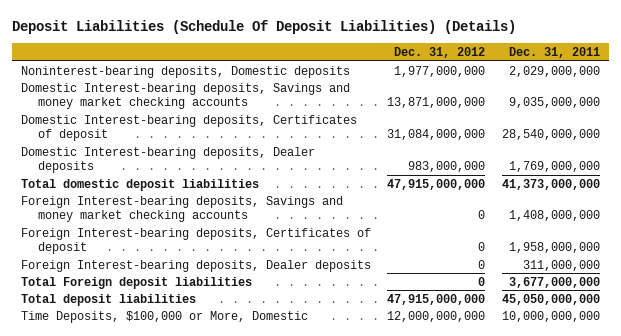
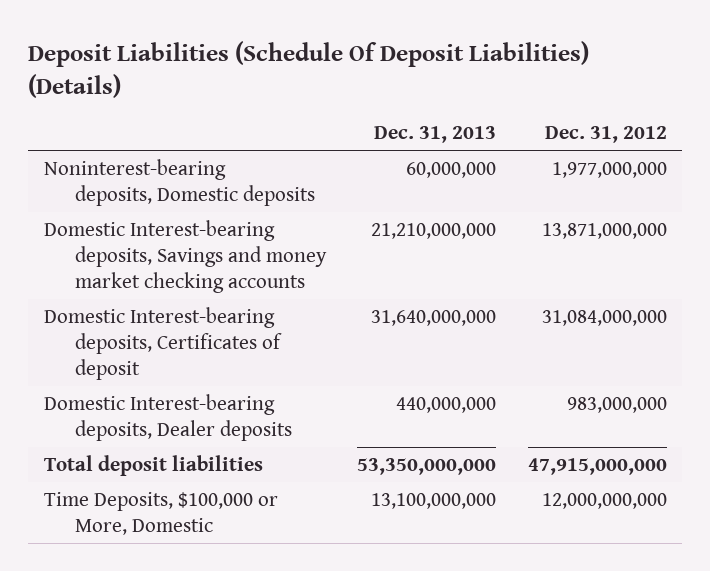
- | Dec. 31, 2012 | Dec. 31, 2011
+ | Dec. 31, 2013 | Dec. 31, 2012
- Total domestic deposit liabilities | 47,915,000,000 | 41,373,000,000
- Foreign Interest-bearing deposits, Savings and money market checking accounts | 0 | 1,408,000,000
- Foreign Interest-bearing deposits, Certificates of deposit | 0 | 1,958,000,000
- Foreign Interest-bearing deposits, Dealer deposits | 0 | 311,000,000
- Total Foreign deposit liabilities | 0 | 3,677,000,000

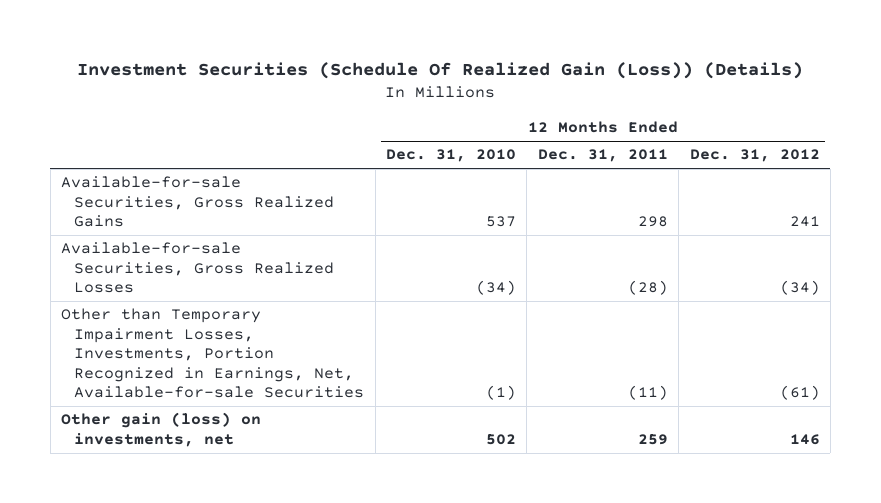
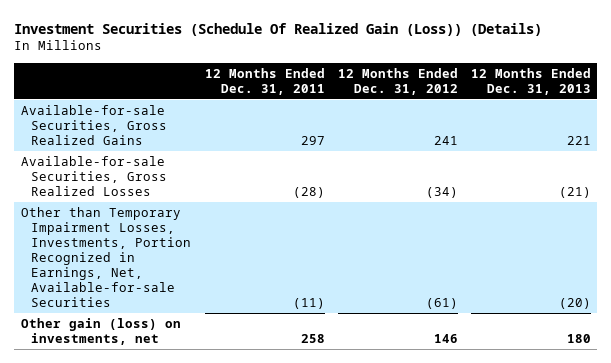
- | 12 Months Ended Dec. 31, 2010 | 12 Months Ended Dec. 31, 2011 | 12 Months Ended Dec. 31, 2012
+ | 12 Months Ended Dec. 31, 2011 | 12 Months Ended Dec. 31, 2012 | 12 Months Ended Dec. 31, 2013
- Available-for-sale Securities, Gross Realized Gains | 537 | 298 | 241
+ Available-for-sale Securities, Gross Realized Gains | 297 | 241 | 221
- Other gain (loss) on investments, net | 502 | 259 | 146
+ Other gain (loss) on investments, net | 258 | 146 | 180

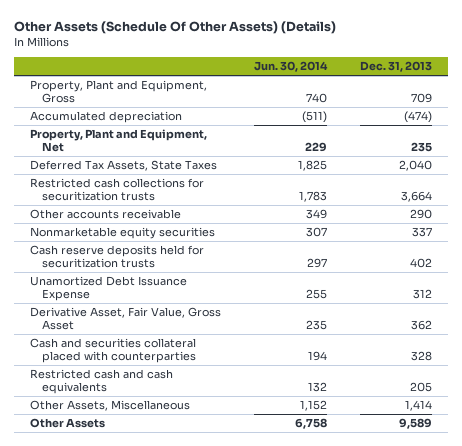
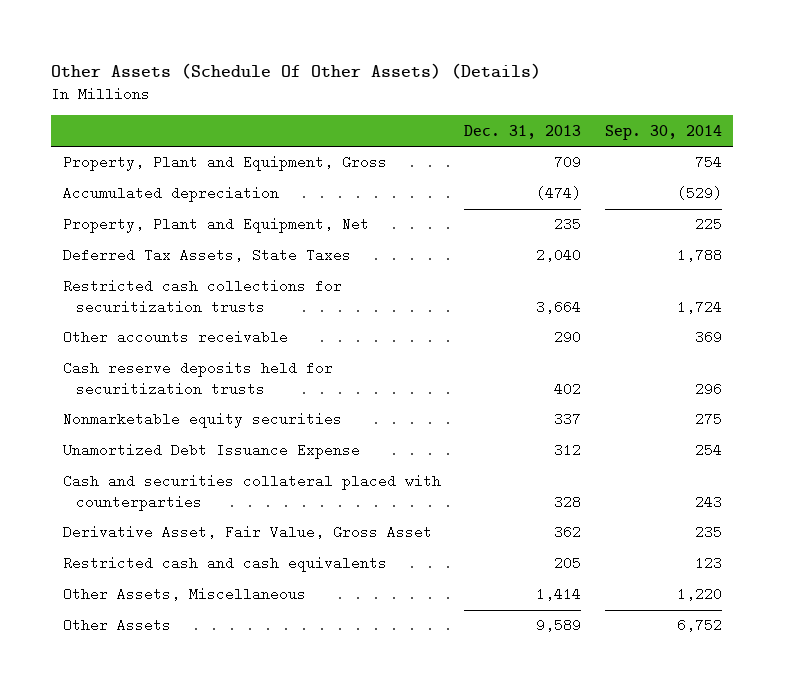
- | Jun. 30, 2014 | Dec. 31, 2013
+ | Dec. 31, 2013 | Sep. 30, 2014
moved down: Nonmarketable equity securities | 337 | 275
moved down: Derivative Asset, Fair Value, Gross Asset | 362 | 235

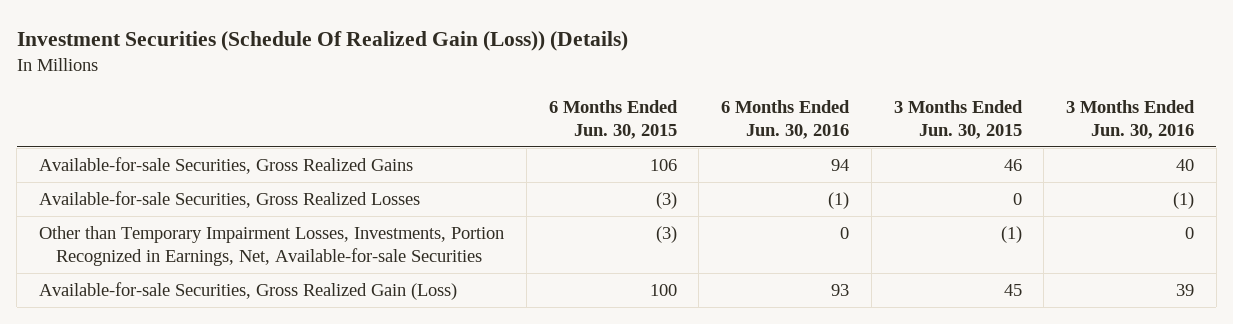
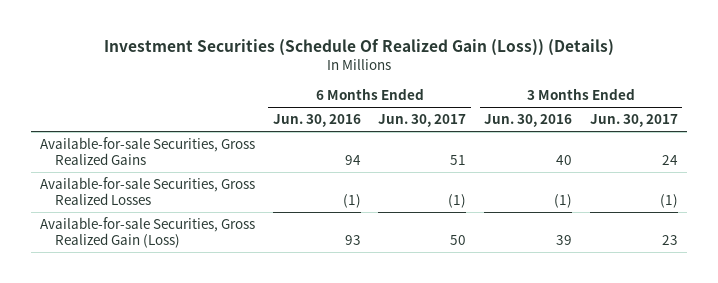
- | 6 Months Ended Jun. 30, 2015 | 6 Months Ended Jun. 30, 2016 | 3 Months Ended Jun. 30, 2015 | 3 Months Ended Jun. 30, 2016
+ | 6 Months Ended Jun. 30, 2016 | 6 Months Ended Jun. 30, 2017 | 3 Months Ended Jun. 30, 2016 | 3 Months Ended Jun. 30, 2017
- Other than Temporary Impairment Losses, Investments, Portion Recognized in Earnings, Net, Available-for-sale Securities | (3) | 0 | (1) | 0

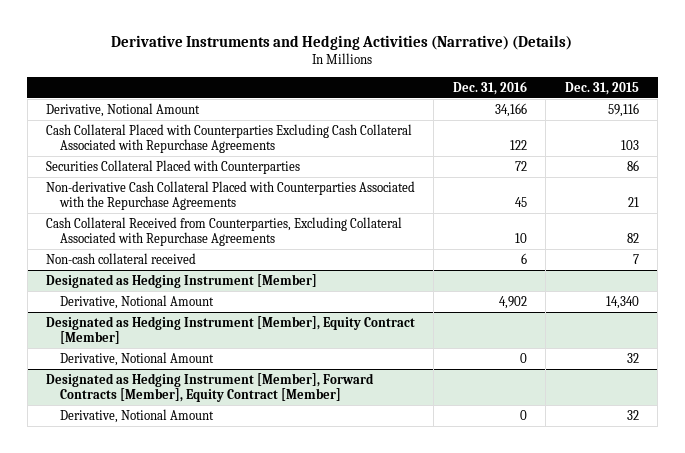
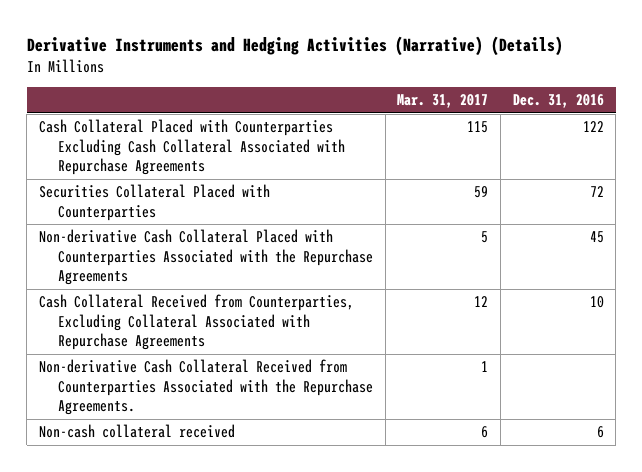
- | Dec. 31, 2016 | Dec. 31, 2015
+ | Mar. 31, 2017 | Dec. 31, 2016
- Derivative, Notional Amount | 34,166 | 59,116
+ Non-derivative Cash Collateral Received from Counterparties Associated with the Repurchase Agreements. | 1 |
- Designated as Hedging Instrument [Member]
- Derivative, Notional Amount | 4,902 | 14,340
- Designated as Hedging Instrument [Member], Equity Contract [Member]
- Derivative, Notional Amount | 0 | 32
- Designated as Hedging Instrument [Member], Forward Contracts [Member], Equity Contract [Member]
- Derivative, Notional Amount | 0 | 32

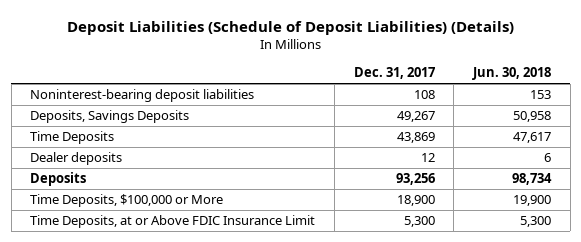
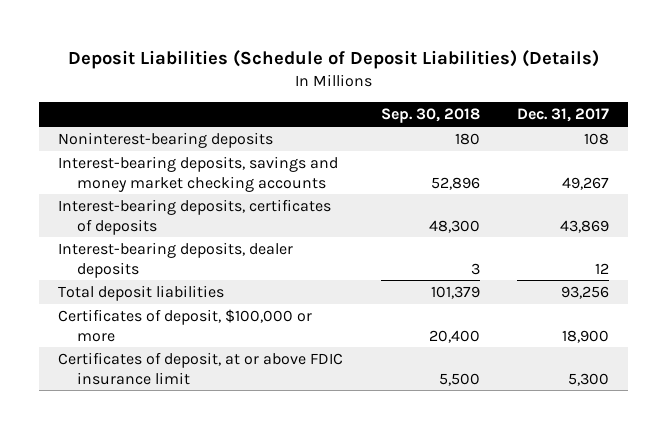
- | Dec. 31, 2017 | Jun. 30, 2018
+ | Sep. 30, 2018 | Dec. 31, 2017
- Noninterest-bearing deposit liabilities | 108 | 153
- Deposits, Savings Deposits | 49,267 | 50,958
- Time Deposits | 43,869 | 47,617
- Dealer deposits | 12 | 6
- Deposits | 93,256 | 98,734
- Time Deposits, $100,000 or More | 18,900 | 19,900
- Time Deposits, at or Above FDIC Insurance Limit | 5,300 | 5,300
+ Noninterest-bearing deposits | 180 | 108
+ Interest-bearing deposits, savings and money market checking accounts | 52,896 | 49,267
+ Interest-bearing deposits, certificates of deposits | 48,300 | 43,869
+ Interest-bearing deposits, dealer deposits | 3 | 12
+ Total deposit liabilities | 101,379 | 93,256
+ Certificates of deposit, $100,000 or more | 20,400 | 18,900
+ Certificates of deposit, at or above FDIC insurance limit | 5,500 | 5,300

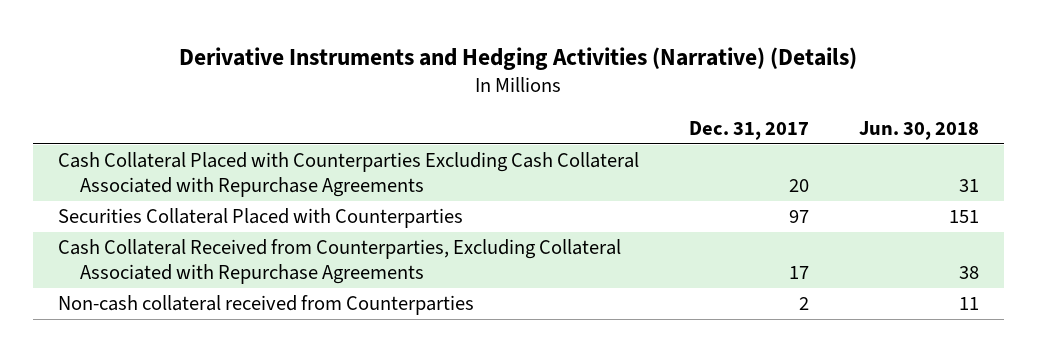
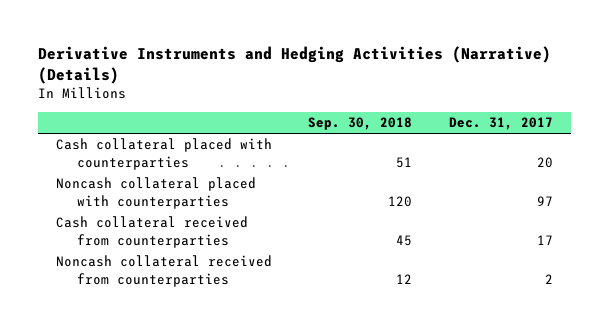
- | Dec. 31, 2017 | Jun. 30, 2018
+ | Sep. 30, 2018 | Dec. 31, 2017
- Cash Collateral Placed with Counterparties Excluding Cash Collateral Associated with Repurchase Agreements | 20 | 31
- Securities Collateral Placed with Counterparties | 97 | 151
- Cash Collateral Received from Counterparties, Excluding Collateral Associated with Repurchase Agreements | 17 | 38
- Non-cash collateral received from Counterparties | 2 | 11
+ Cash collateral placed with counterparties | 51 | 20
+ Noncash collateral placed with counterparties | 120 | 97
+ Cash collateral received from counterparties | 45 | 17
+ Noncash collateral received from counterparties | 12 | 2

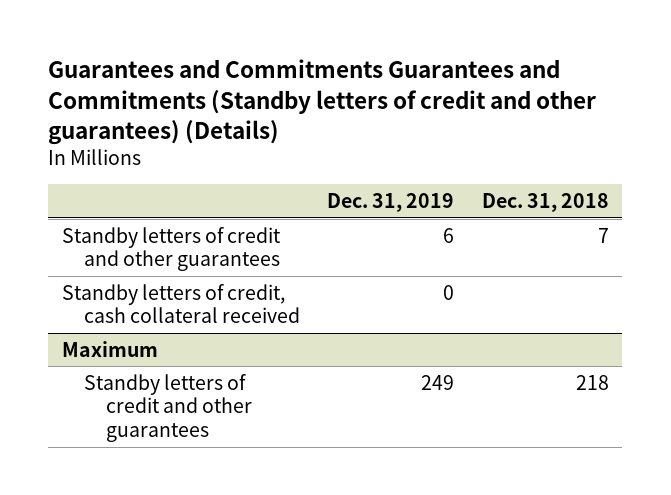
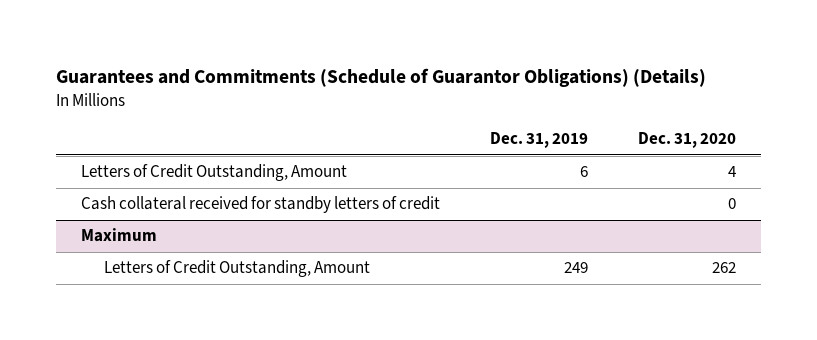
- Guarantees and Commitments Guarantees and Commitments (Standby letters of credit and other guarantees) (Details)
+ Guarantees and Commitments (Schedule of Guarantor Obligations) (Details)
- | Dec. 31, 2019 | Dec. 31, 2018
+ | Dec. 31, 2019 | Dec. 31, 2020
- Standby letters of credit and other guarantees | 6 | 7
- Standby letters of credit, cash collateral received | 0 |
+ Letters of Credit Outstanding, Amount | 6 | 4
+ Cash collateral received for standby letters of credit | | 0
@ Maximum
- Standby letters of credit and other guarantees | 249 | 218
+ Letters of Credit Outstanding, Amount | 249 | 262

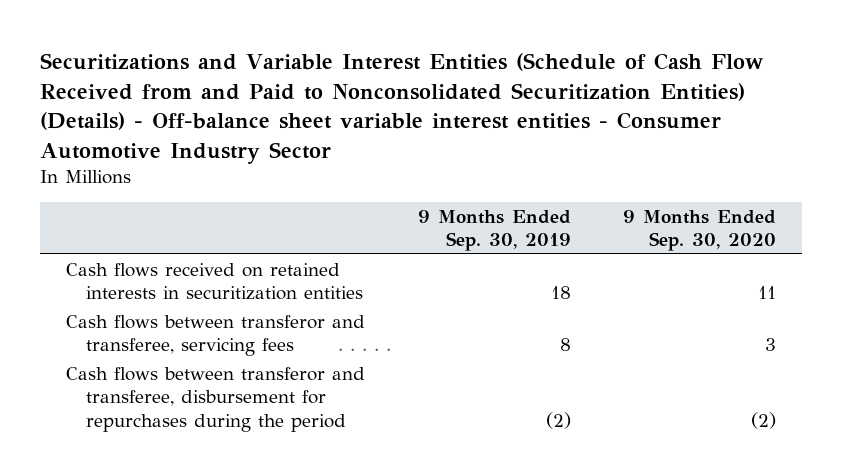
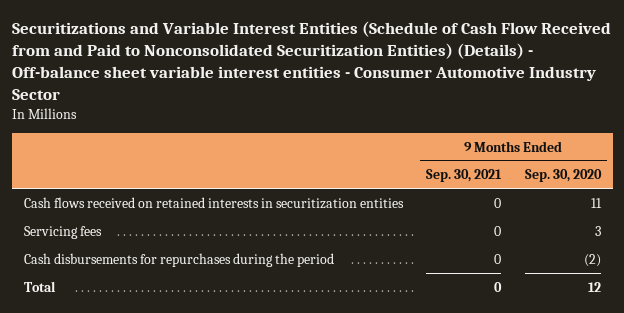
- | 9 Months Ended Sep. 30, 2019 | 9 Months Ended Sep. 30, 2020
+ | 9 Months Ended Sep. 30, 2021 | 9 Months Ended Sep. 30, 2020
- Cash flows between transferor and transferee, servicing fees | 8 | 3
- Cash flows between transferor and transferee, disbursement for repurchases during the period | (2) | (2)
+ Servicing fees | 0 | 3
+ Cash disbursements for repurchases during the period | 0 | (2)
+ Total | 0 | 12

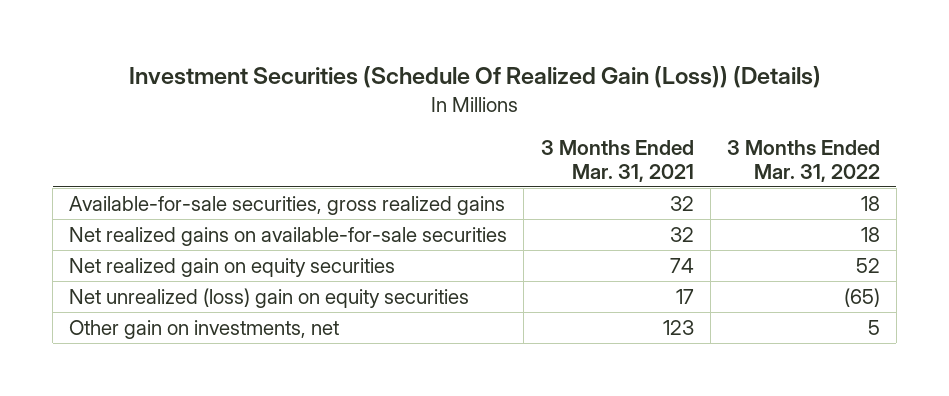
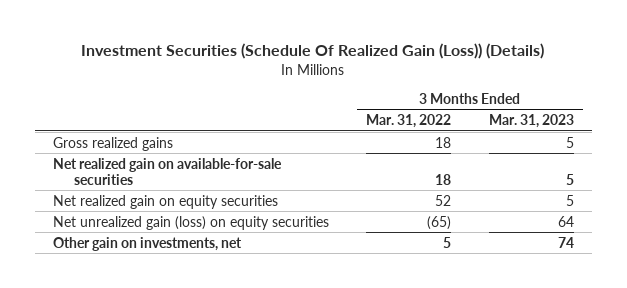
- | 3 Months Ended Mar. 31, 2021 | 3 Months Ended Mar. 31, 2022
+ | 3 Months Ended Mar. 31, 2022 | 3 Months Ended Mar. 31, 2023
- Available-for-sale securities, gross realized gains | 32 | 18
- Net realized gains on available-for-sale securities | 32 | 18
+ Gross realized gains | 18 | 5
+ Net realized gain on available-for-sale securities | 18 | 5
- Net unrealized (loss) gain on equity securities | 17 | (65)
+ Net unrealized gain (loss) on equity securities | (65) | 64

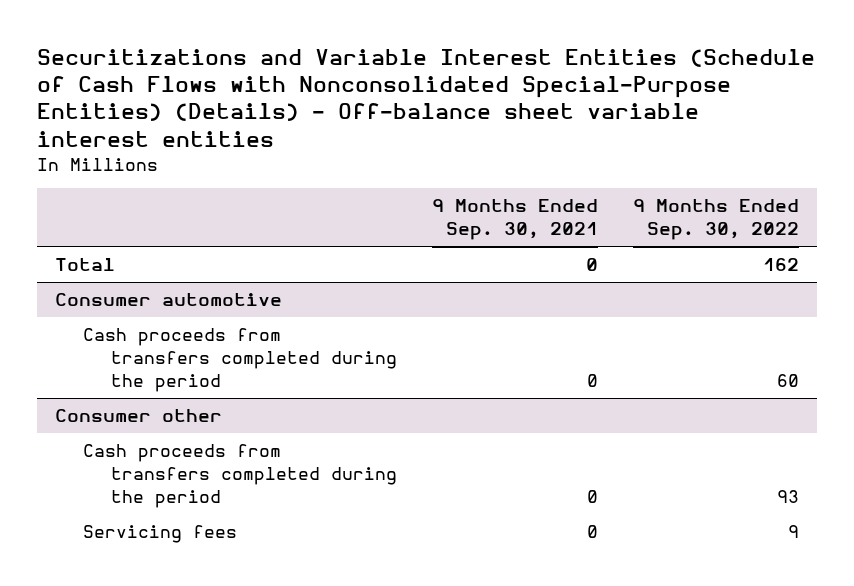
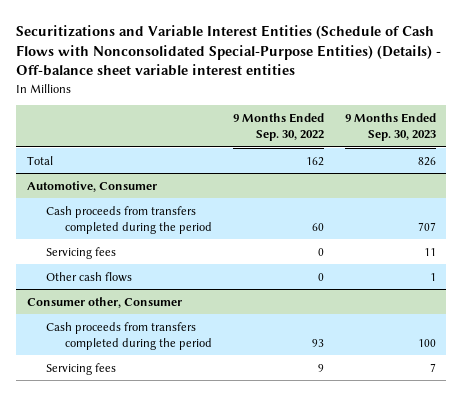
- | 9 Months Ended Sep. 30, 2021 | 9 Months Ended Sep. 30, 2022
+ | 9 Months Ended Sep. 30, 2022 | 9 Months Ended Sep. 30, 2023
- Consumer automotive
+ Automotive, Consumer
- Consumer other
+ Servicing fees | 0 | 11
+ Other cash flows | 0 | 1
+ Consumer other, Consumer

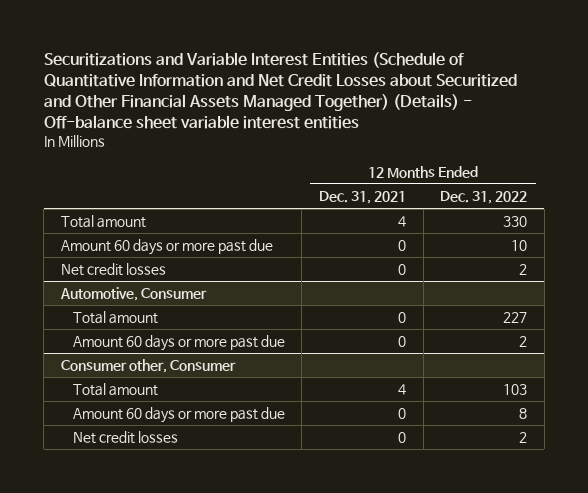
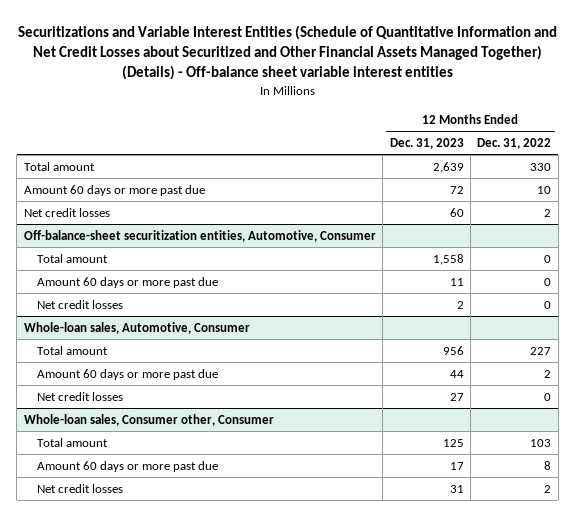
- | 12 Months Ended Dec. 31, 2021 | 12 Months Ended Dec. 31, 2022
+ | 12 Months Ended Dec. 31, 2023 | 12 Months Ended Dec. 31, 2022
- Automotive, Consumer
+ Off-balance-sheet securitization entities, Automotive, Consumer
+ Total amount | 1,558 | 0
+ Amount 60 days or more past due | 11 | 0
+ Net credit losses | 2 | 0
+ Whole-loan sales, Automotive, Consumer
- Consumer other, Consumer
+ Net credit losses | 27 | 0
+ Whole-loan sales, Consumer other, Consumer

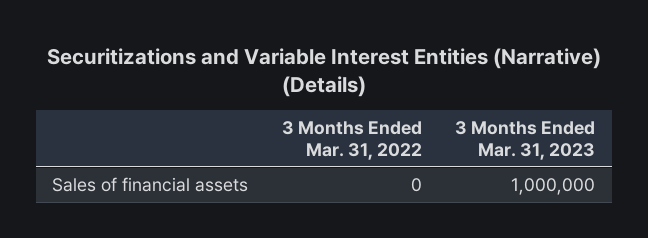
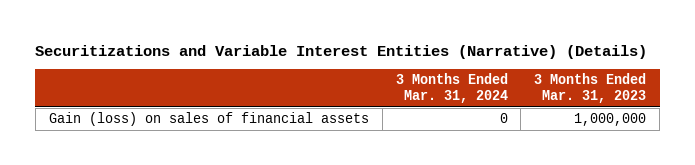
- | 3 Months Ended Mar. 31, 2022 | 3 Months Ended Mar. 31, 2023
+ | 3 Months Ended Mar. 31, 2024 | 3 Months Ended Mar. 31, 2023
- Sales of financial assets | 0 | 1,000,000
+ Gain (loss) on sales of financial assets | 0 | 1,000,000

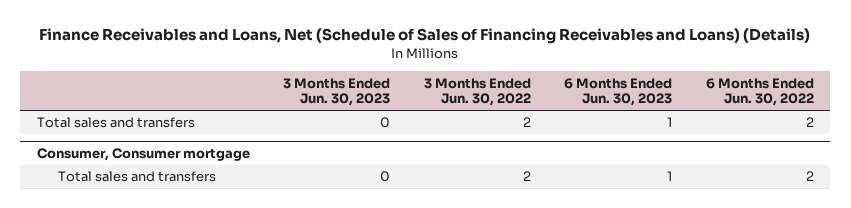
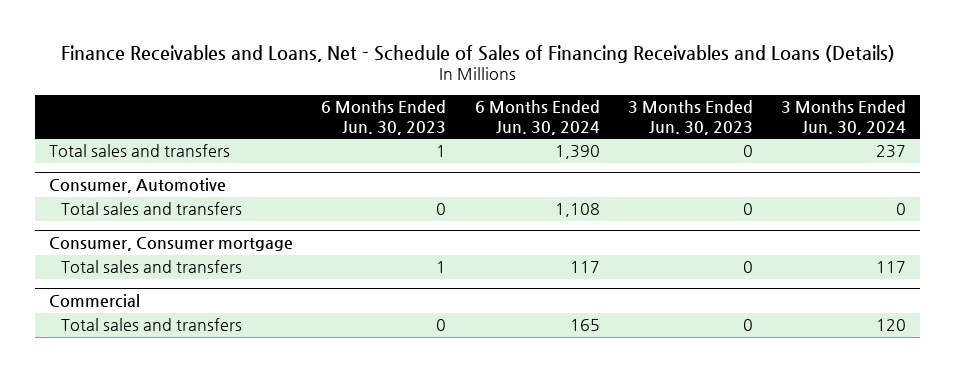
- Finance Receivables and Loans, Net (Schedule of Sales of Financing Receivables and Loans) (Details)
+ Finance Receivables and Loans, Net - Schedule of Sales of Financing Receivables and Loans (Details)
- | 3 Months Ended Jun. 30, 2023 | 3 Months Ended Jun. 30, 2022 | 6 Months Ended Jun. 30, 2023 | 6 Months Ended Jun. 30, 2022
+ | 6 Months Ended Jun. 30, 2023 | 6 Months Ended Jun. 30, 2024 | 3 Months Ended Jun. 30, 2023 | 3 Months Ended Jun. 30, 2024
+ Consumer, Automotive
+ Total sales and transfers | 0 | 1,108 | 0 | 0
+ Commercial
+ Total sales and transfers | 0 | 165 | 0 | 120

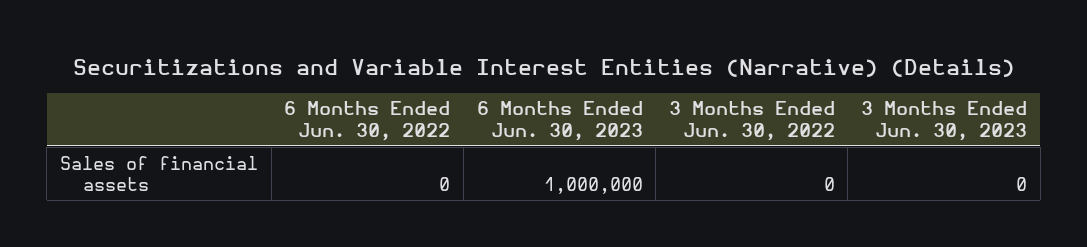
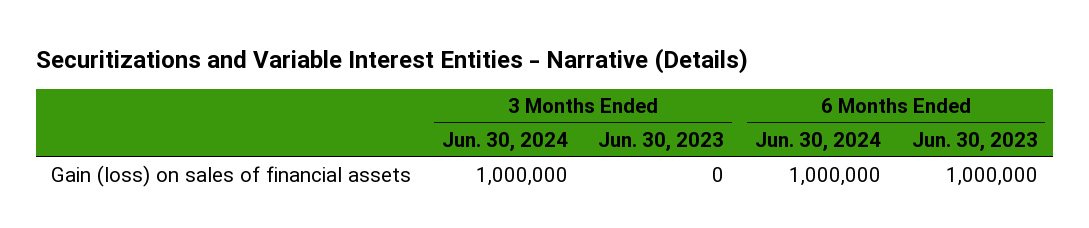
- Securitizations and Variable Interest Entities (Narrative) (Details)
+ Securitizations and Variable Interest Entities - Narrative (Details)
- | 6 Months Ended Jun. 30, 2022 | 6 Months Ended Jun. 30, 2023 | 3 Months Ended Jun. 30, 2022 | 3 Months Ended Jun. 30, 2023
+ | 3 Months Ended Jun. 30, 2024 | 3 Months Ended Jun. 30, 2023 | 6 Months Ended Jun. 30, 2024 | 6 Months Ended Jun. 30, 2023
- Sales of financial assets | 0 | 1,000,000 | 0 | 0
+ Gain (loss) on sales of financial assets | 1,000,000 | 0 | 1,000,000 | 1,000,000

